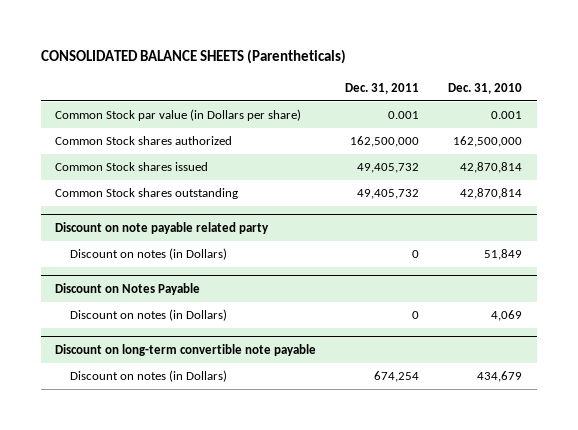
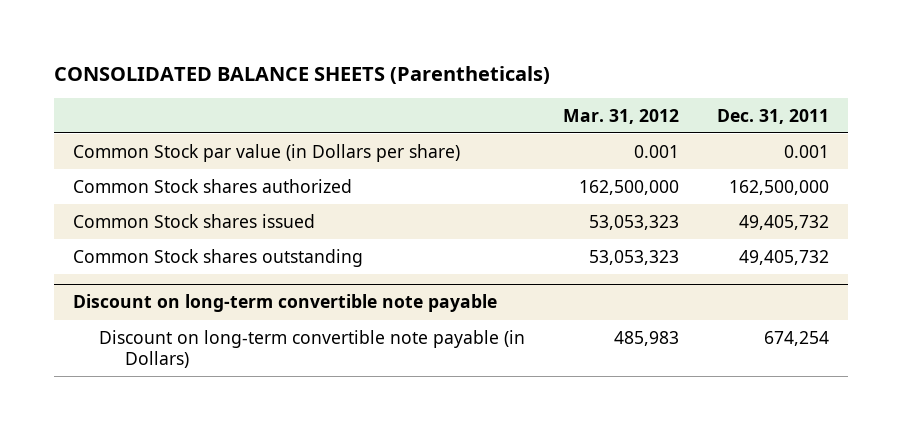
- | Dec. 31, 2011 | Dec. 31, 2010
+ | Mar. 31, 2012 | Dec. 31, 2011
- Discount on note payable related party
- Discount on notes (in Dollars) | 0 | 51,849
- Discount on Notes Payable
- Discount on notes (in Dollars) | 0 | 4,069
@ Discount on long-term convertible note payable
- Discount on notes (in Dollars) | 674,254 | 434,679
+ Discount on long-term convertible note payable (in Dollars) | 485,983 | 674,254

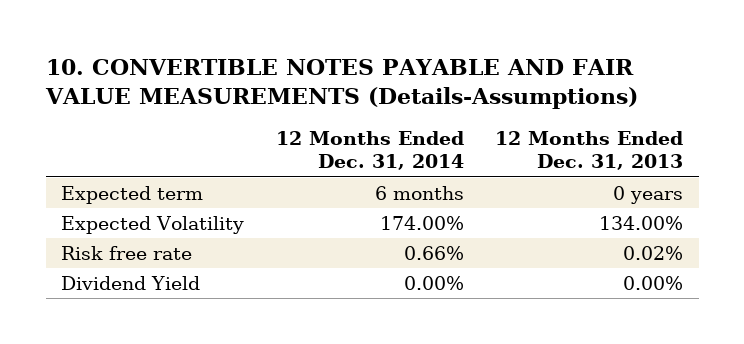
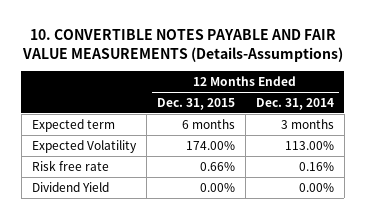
- | 12 Months Ended Dec. 31, 2014 | 12 Months Ended Dec. 31, 2013
+ | 12 Months Ended Dec. 31, 2015 | 12 Months Ended Dec. 31, 2014
- Expected term | 6 months | 0 years
- Expected Volatility | 174.00% | 134.00%
- Risk free rate | 0.66% | 0.02%
+ Expected term | 6 months | 3 months
+ Expected Volatility | 174.00% | 113.00%
+ Risk free rate | 0.66% | 0.16%

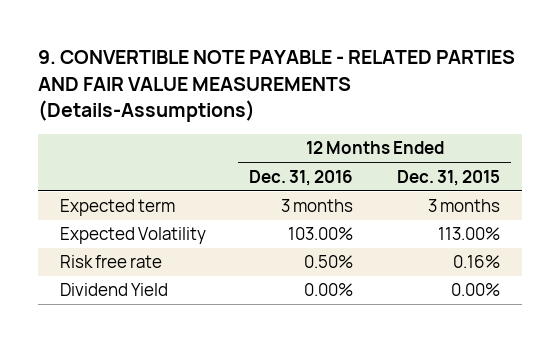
- 10. CONVERTIBLE NOTES PAYABLE AND FAIR VALUE MEASUREMENTS (Details-Assumptions)
+ 9. CONVERTIBLE NOTE PAYABLE - RELATED PARTIES AND FAIR VALUE MEASUREMENTS (Details-Assumptions)
- | 12 Months Ended Dec. 31, 2015 | 12 Months Ended Dec. 31, 2014
+ | 12 Months Ended Dec. 31, 2016 | 12 Months Ended Dec. 31, 2015
- Expected term | 6 months | 3 months
- Expected Volatility | 174.00% | 113.00%
- Risk free rate | 0.66% | 0.16%
+ Expected term | 3 months | 3 months
+ Expected Volatility | 103.00% | 113.00%
+ Risk free rate | 0.50% | 0.16%

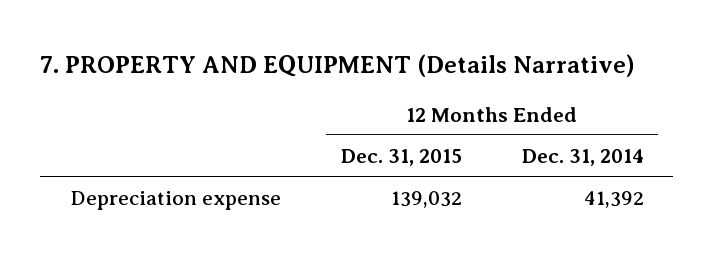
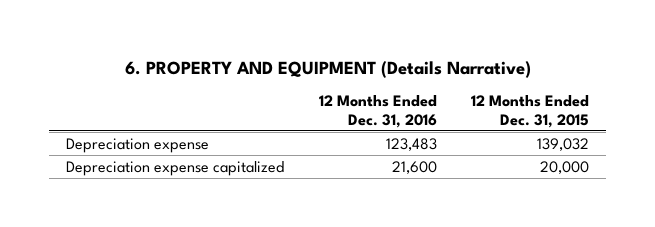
- 7. PROPERTY AND EQUIPMENT (Details Narrative)
+ 6. PROPERTY AND EQUIPMENT (Details Narrative)
- | 12 Months Ended Dec. 31, 2015 | 12 Months Ended Dec. 31, 2014
+ | 12 Months Ended Dec. 31, 2016 | 12 Months Ended Dec. 31, 2015
+ Depreciation expense capitalized | 21,600 | 20,000

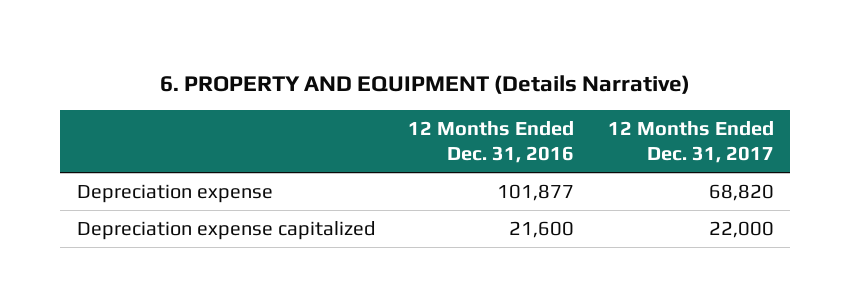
- | 12 Months Ended Dec. 31, 2016 | 12 Months Ended Dec. 31, 2015
+ | 12 Months Ended Dec. 31, 2016 | 12 Months Ended Dec. 31, 2017
- Depreciation expense | 123,483 | 139,032
+ Depreciation expense | 101,877 | 68,820

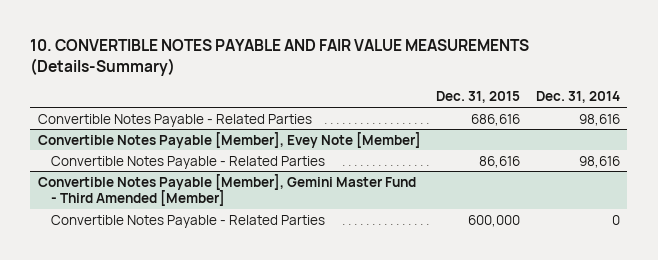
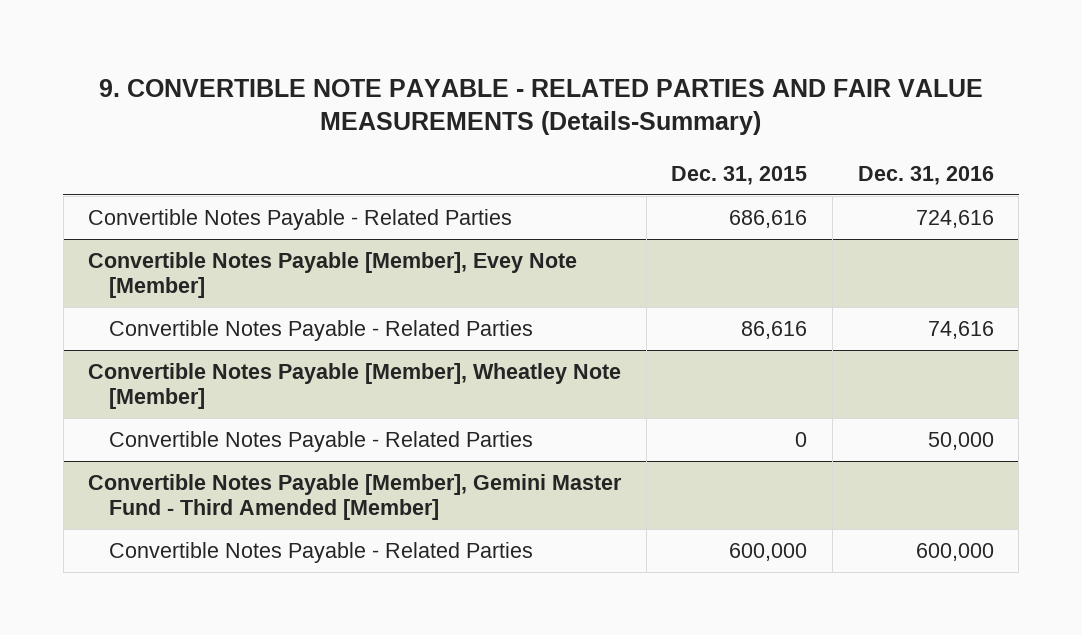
- 10. CONVERTIBLE NOTES PAYABLE AND FAIR VALUE MEASUREMENTS (Details-Summary)
+ 9. CONVERTIBLE NOTE PAYABLE - RELATED PARTIES AND FAIR VALUE MEASUREMENTS (Details-Summary)
- | Dec. 31, 2015 | Dec. 31, 2014
+ | Dec. 31, 2015 | Dec. 31, 2016
+ Convertible Notes Payable [Member], Wheatley Note [Member]
+ Convertible Notes Payable - Related Parties | 0 | 50,000

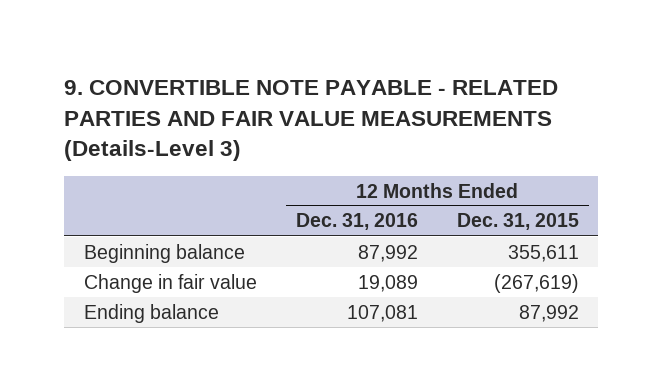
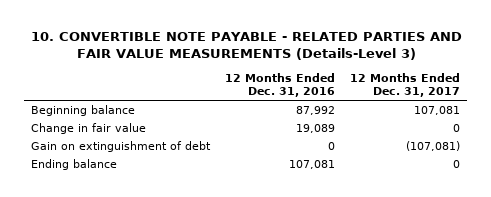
- 9. CONVERTIBLE NOTE PAYABLE - RELATED PARTIES AND FAIR VALUE MEASUREMENTS (Details-Level 3)
+ 10. CONVERTIBLE NOTE PAYABLE - RELATED PARTIES AND FAIR VALUE MEASUREMENTS (Details-Level 3)
- | 12 Months Ended Dec. 31, 2016 | 12 Months Ended Dec. 31, 2015
+ | 12 Months Ended Dec. 31, 2016 | 12 Months Ended Dec. 31, 2017
+ Gain on extinguishment of debt | 0 | (107,081)

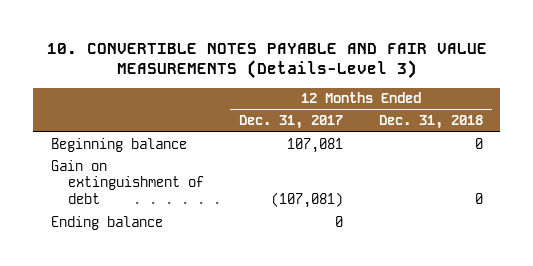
- 10. CONVERTIBLE NOTE PAYABLE - RELATED PARTIES AND FAIR VALUE MEASUREMENTS (Details-Level 3)
+ 10. CONVERTIBLE NOTES PAYABLE AND FAIR VALUE MEASUREMENTS (Details-Level 3)
- | 12 Months Ended Dec. 31, 2016 | 12 Months Ended Dec. 31, 2017
+ | 12 Months Ended Dec. 31, 2017 | 12 Months Ended Dec. 31, 2018
- Change in fair value | 19,089 | 0

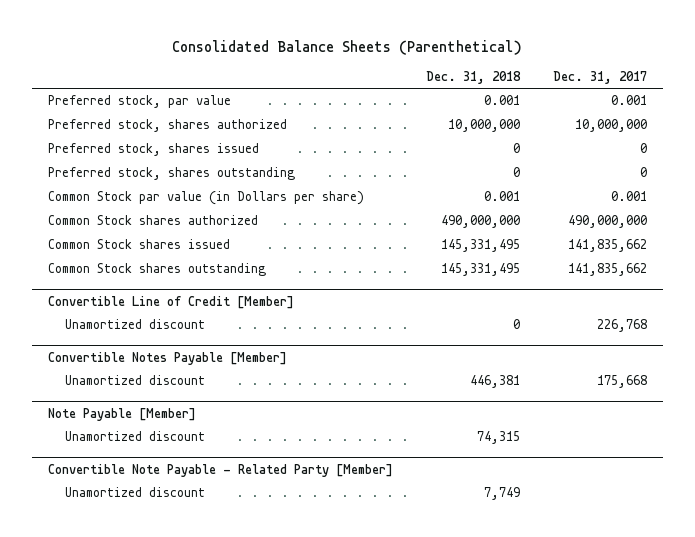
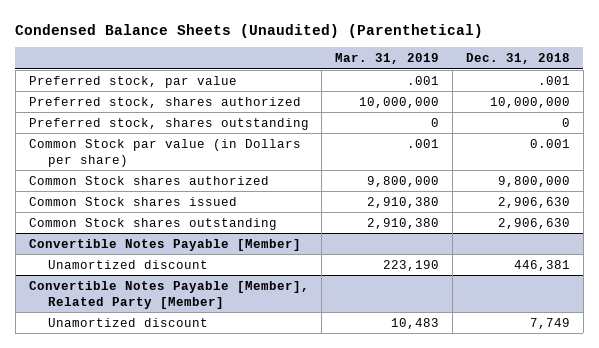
- Consolidated Balance Sheets (Parenthetical)
+ Condensed Balance Sheets (Unaudited) (Parenthetical)
- | Dec. 31, 2018 | Dec. 31, 2017
+ | Mar. 31, 2019 | Dec. 31, 2018
- Preferred stock, par value | 0.001 | 0.001
+ Preferred stock, par value | .001 | .001
- Preferred stock, shares issued | 0 | 0
- Common Stock shares authorized | 490,000,000 | 490,000,000
- Common Stock shares issued | 145,331,495 | 141,835,662
- Common Stock shares outstanding | 145,331,495 | 141,835,662
- Convertible Line of Credit [Member]
- Unamortized discount | 0 | 226,768
+ Common Stock shares authorized | 9,800,000 | 9,800,000
+ Common Stock shares issued | 2,910,380 | 2,906,630
+ Common Stock shares outstanding | 2,910,380 | 2,906,630
- Note Payable [Member]
- Unamortized discount | 74,315 |
- Convertible Note Payable - Related Party [Member]
+ Convertible Notes Payable [Member], Related Party [Member]

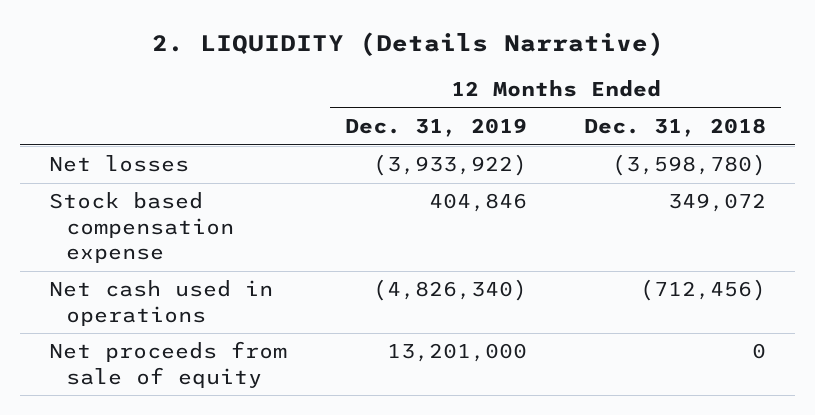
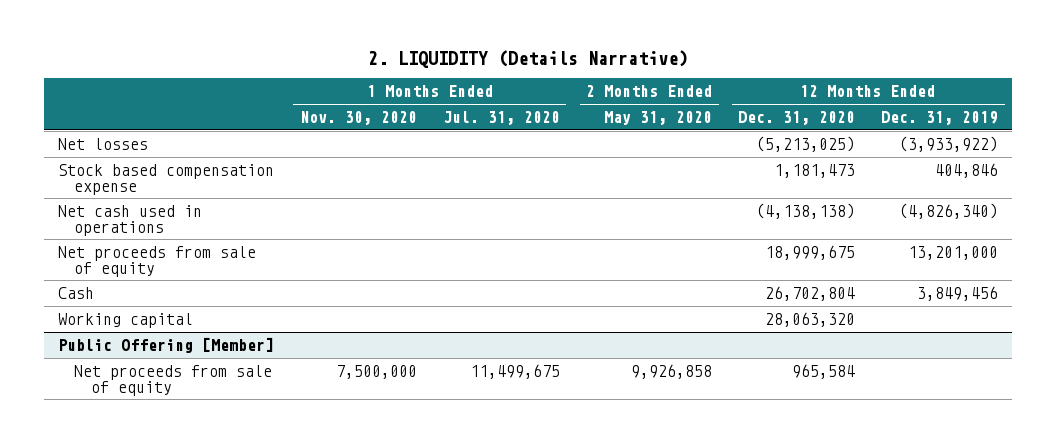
- | 12 Months Ended Dec. 31, 2019 | 12 Months Ended Dec. 31, 2018
+ | 1 Months Ended Nov. 30, 2020 | 1 Months Ended Jul. 31, 2020 | 2 Months Ended May 31, 2020 | 12 Months Ended Dec. 31, 2020 | 12 Months Ended Dec. 31, 2019
+ Cash | | | | 26,702,804 | 3,849,456
+ Working capital | | | | 28,063,320 |
+ Public Offering [Member]
+ Net proceeds from sale of equity | 7,500,000 | 11,499,675 | 9,926,858 | 965,584 |

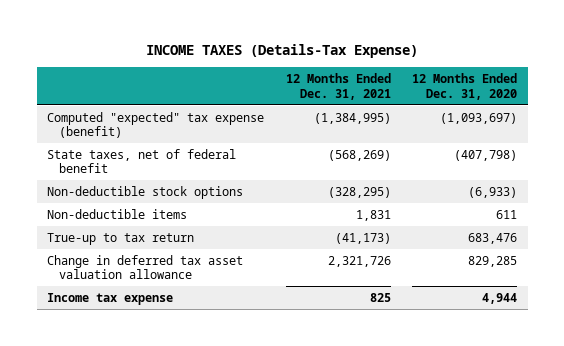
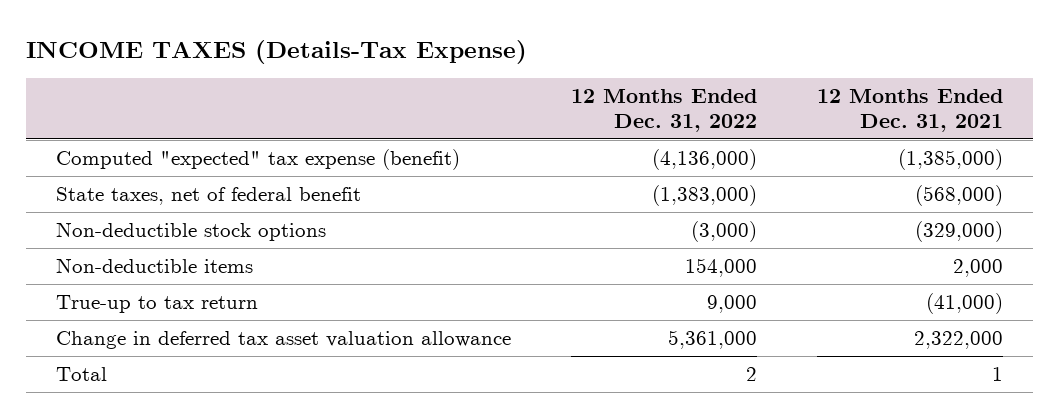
- | 12 Months Ended Dec. 31, 2021 | 12 Months Ended Dec. 31, 2020
+ | 12 Months Ended Dec. 31, 2022 | 12 Months Ended Dec. 31, 2021
- Computed "expected" tax expense (benefit) | (1,384,995) | (1,093,697)
- State taxes, net of federal benefit | (568,269) | (407,798)
- Non-deductible stock options | (328,295) | (6,933)
- Non-deductible items | 1,831 | 611
- True-up to tax return | (41,173) | 683,476
- Change in deferred tax asset valuation allowance | 2,321,726 | 829,285
- Income tax expense | 825 | 4,944
+ Computed "expected" tax expense (benefit) | (4,136,000) | (1,385,000)
+ State taxes, net of federal benefit | (1,383,000) | (568,000)
+ Non-deductible stock options | (3,000) | (329,000)
+ Non-deductible items | 154,000 | 2,000
+ True-up to tax return | 9,000 | (41,000)
+ Change in deferred tax asset valuation allowance | 5,361,000 | 2,322,000
+ Total | 2 | 1

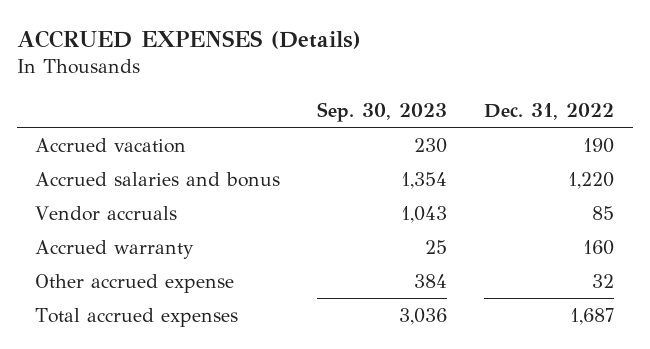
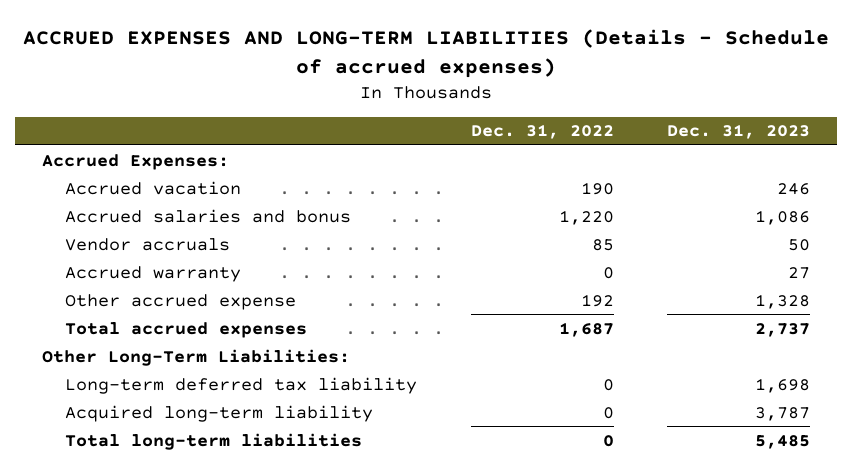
- ACCRUED EXPENSES (Details)
+ ACCRUED EXPENSES AND LONG-TERM LIABILITIES (Details - Schedule of accrued expenses)
- | Sep. 30, 2023 | Dec. 31, 2022
+ | Dec. 31, 2022 | Dec. 31, 2023
+ Accrued Expenses:
- Accrued warranty | 25 | 160
- Other accrued expense | 384 | 32
+ Accrued warranty | 0 | 27
+ Other accrued expense | 192 | 1,328
+ Other Long-Term Liabilities:
+ Long-term deferred tax liability | 0 | 1,698
+ Acquired long-term liability | 0 | 3,787
+ Total long-term liabilities | 0 | 5,485

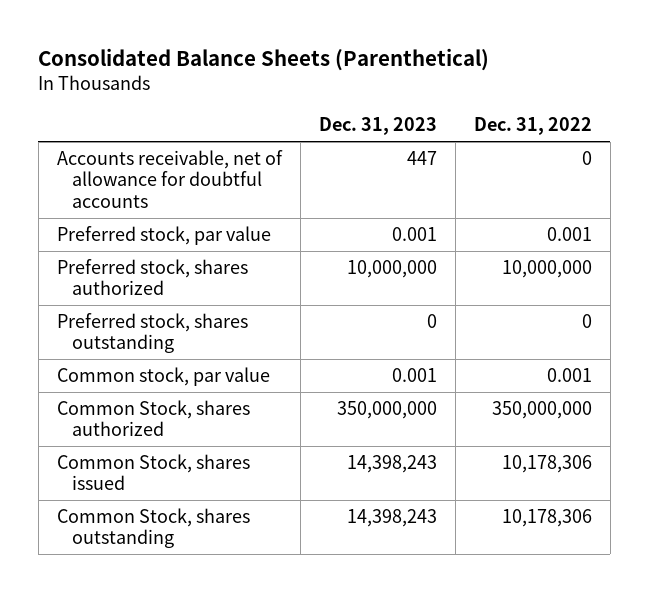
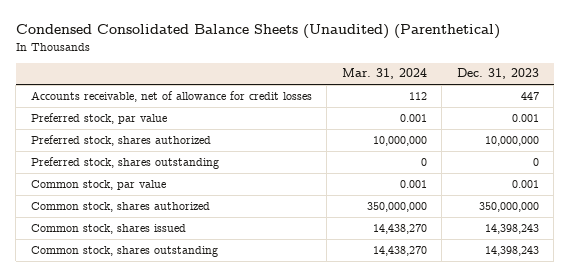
- Consolidated Balance Sheets (Parenthetical)
+ Condensed Consolidated Balance Sheets (Unaudited) (Parenthetical)
- | Dec. 31, 2023 | Dec. 31, 2022
+ | Mar. 31, 2024 | Dec. 31, 2023
- Accounts receivable, net of allowance for doubtful accounts | 447 | 0
+ Accounts receivable, net of allowance for credit losses | 112 | 447
- Common Stock, shares authorized | 350,000,000 | 350,000,000
- Common Stock, shares issued | 14,398,243 | 10,178,306
- Common Stock, shares outstanding | 14,398,243 | 10,178,306
+ Common stock, shares authorized | 350,000,000 | 350,000,000
+ Common stock, shares issued | 14,438,270 | 14,398,243
+ Common stock, shares outstanding | 14,438,270 | 14,398,243

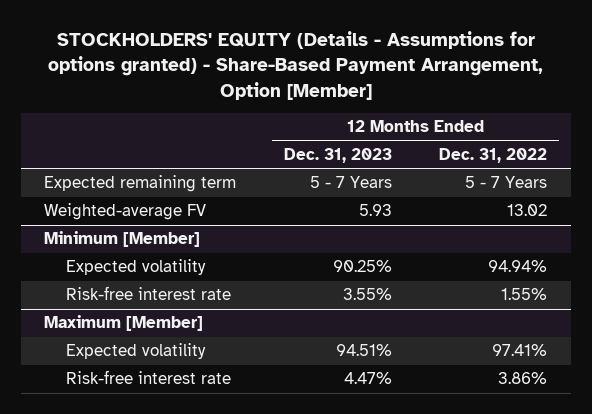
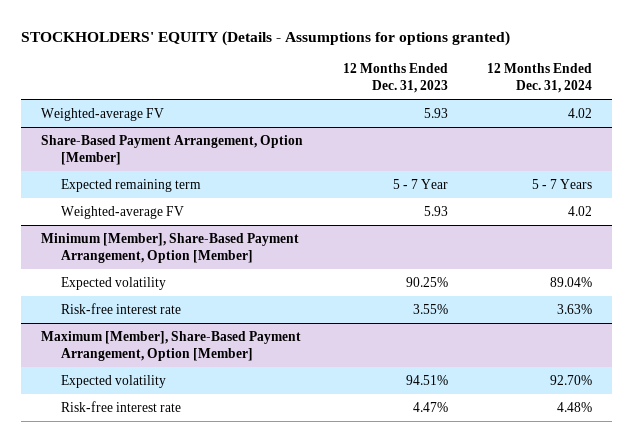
- STOCKHOLDERS' EQUITY (Details - Assumptions for options granted) - Share-Based Payment Arrangement, Option [Member]
+ STOCKHOLDERS' EQUITY (Details - Assumptions for options granted)
- | 12 Months Ended Dec. 31, 2023 | 12 Months Ended Dec. 31, 2022
+ | 12 Months Ended Dec. 31, 2023 | 12 Months Ended Dec. 31, 2024
- Expected remaining term | 5 - 7 Years | 5 - 7 Years
- Minimum [Member]
+ Share-Based Payment Arrangement, Option [Member]
+ Expected remaining term | 5 - 7 Year | 5 - 7 Years
+ Weighted-average FV | 5.93 | 4.02
+ Minimum [Member], Share-Based Payment Arrangement, Option [Member]
- Maximum [Member]
+ Maximum [Member], Share-Based Payment Arrangement, Option [Member]

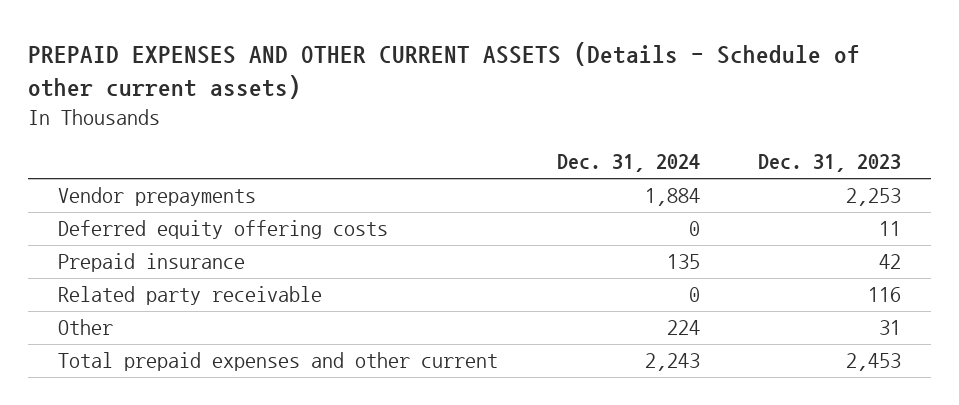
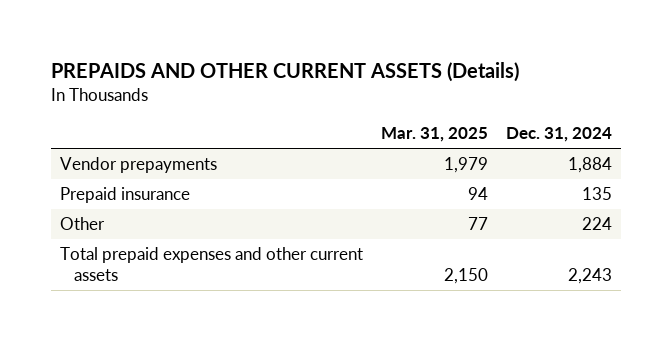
- PREPAID EXPENSES AND OTHER CURRENT ASSETS (Details - Schedule of other current assets)
+ PREPAIDS AND OTHER CURRENT ASSETS (Details)
- | Dec. 31, 2024 | Dec. 31, 2023
+ | Mar. 31, 2025 | Dec. 31, 2024
- Deferred equity offering costs | 0 | 11
- Related party receivable | 0 | 116
- Total prepaid expenses and other current | 2,243 | 2,453
+ Total prepaid expenses and other current assets | 2,150 | 2,243

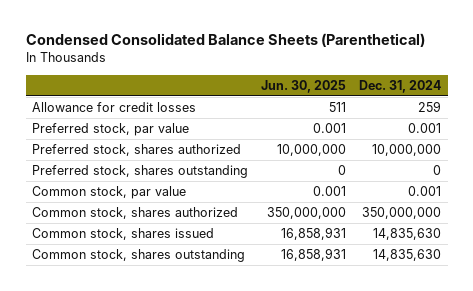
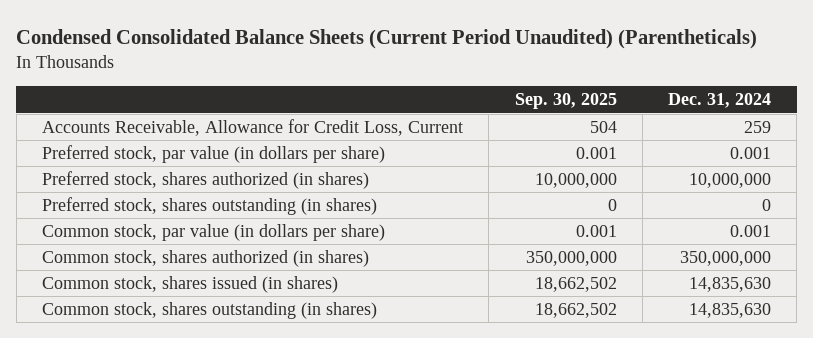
- Condensed Consolidated Balance Sheets (Parenthetical)
+ Condensed Consolidated Balance Sheets (Current Period Unaudited) (Parentheticals)
- | Jun. 30, 2025 | Dec. 31, 2024
+ | Sep. 30, 2025 | Dec. 31, 2024
- Allowance for credit losses | 511 | 259
- Preferred stock, par value | 0.001 | 0.001
- Preferred stock, shares authorized | 10,000,000 | 10,000,000
- Preferred stock, shares outstanding | 0 | 0
- Common stock, par value | 0.001 | 0.001
- Common stock, shares authorized | 350,000,000 | 350,000,000
- Common stock, shares issued | 16,858,931 | 14,835,630
- Common stock, shares outstanding | 16,858,931 | 14,835,630
+ Accounts Receivable, Allowance for Credit Loss, Current | 504 | 259
+ Preferred stock, par value (in dollars per share) | 0.001 | 0.001
+ Preferred stock, shares authorized (in shares) | 10,000,000 | 10,000,000
+ Preferred stock, shares outstanding (in shares) | 0 | 0
+ Common stock, par value (in dollars per share) | 0.001 | 0.001
+ Common stock, shares authorized (in shares) | 350,000,000 | 350,000,000
+ Common stock, shares issued (in shares) | 18,662,502 | 14,835,630
+ Common stock, shares outstanding (in shares) | 18,662,502 | 14,835,630

